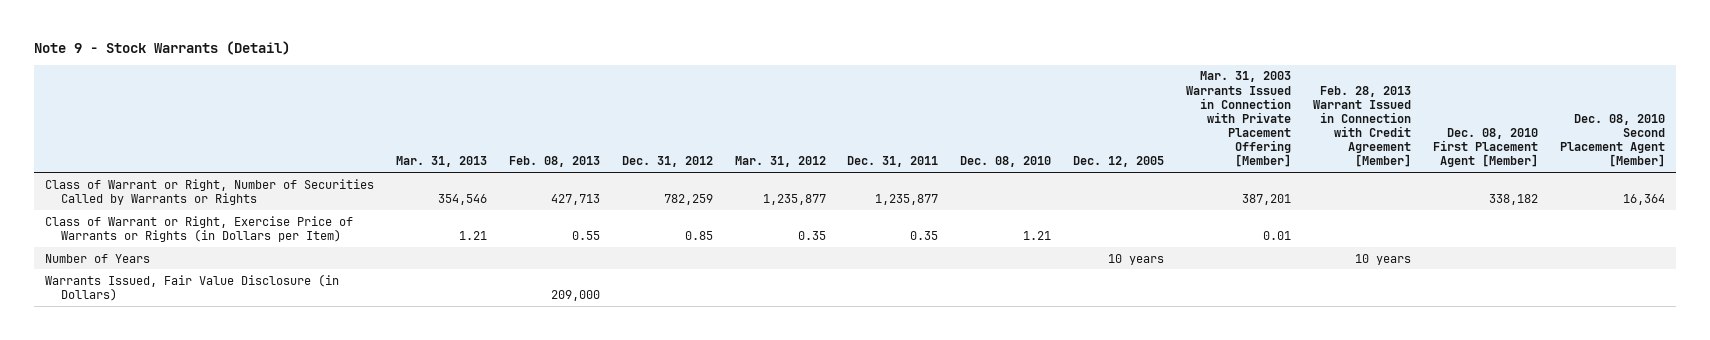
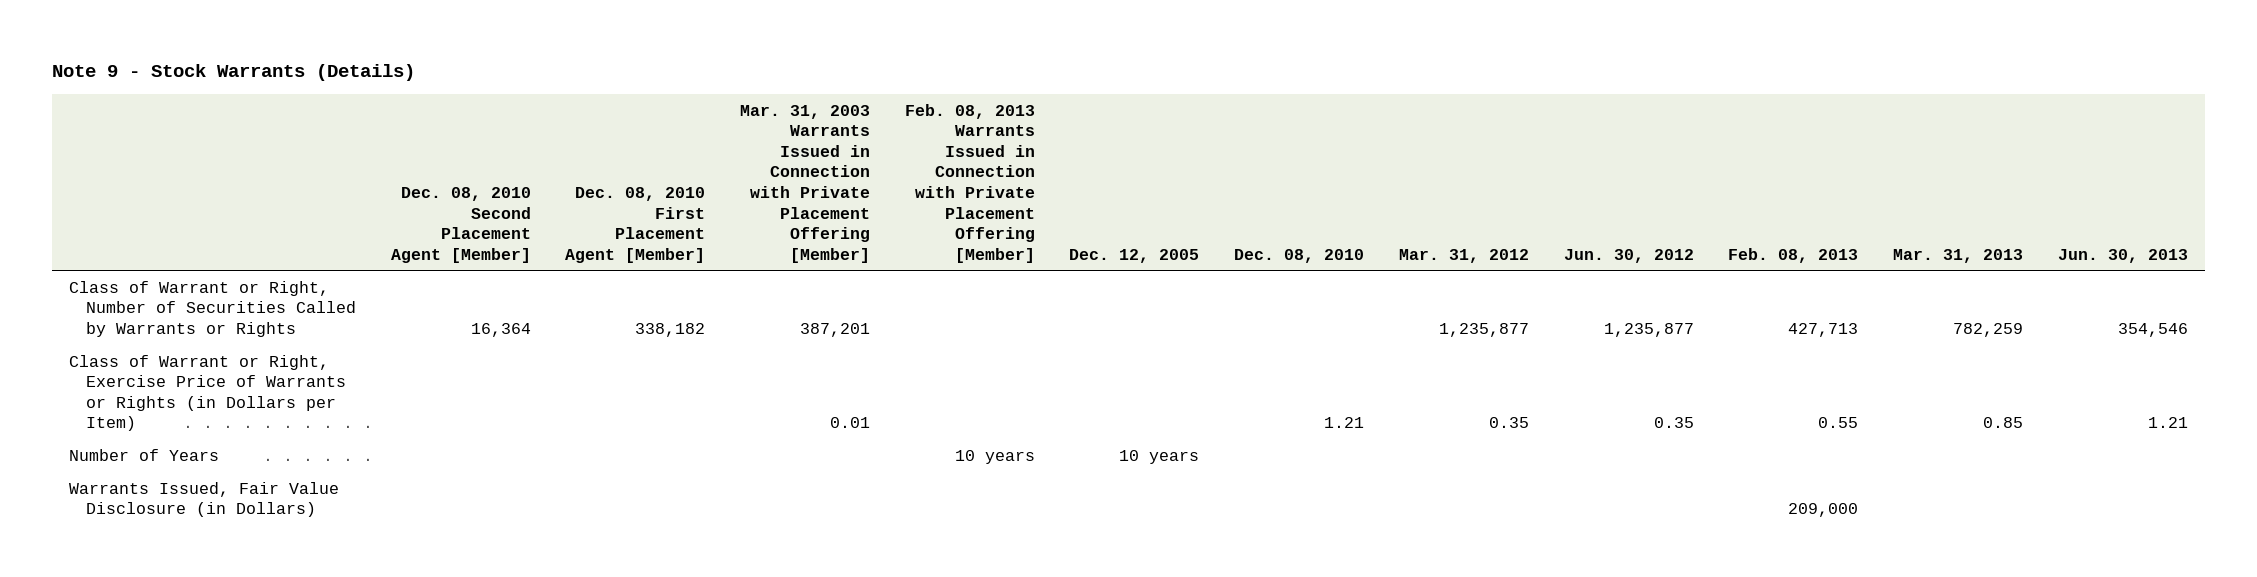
- Note 9 - Stock Warrants (Detail)
+ Note 9 - Stock Warrants (Details)
- | Mar. 31, 2013 | Feb. 08, 2013 | Dec. 31, 2012 | Mar. 31, 2012 | Dec. 31, 2011 | Dec. 08, 2010 | Dec. 12, 2005 | Mar. 31, 2003 Warrants Issued in Connection with Private Placement Offering [Member] | Feb. 28, 2013 Warrant Issued in Connection with Credit Agreement [Member] | Dec. 08, 2010 First Placement Agent [Member] | Dec. 08, 2010 Second Placement Agent [Member]
+ | Dec. 08, 2010 Second Placement Agent [Member] | Dec. 08, 2010 First Placement Agent [Member] | Mar. 31, 2003 Warrants Issued in Connection with Private Placement Offering [Member] | Feb. 08, 2013 Warrants Issued in Connection with Private Placement Offering [Member] | Dec. 12, 2005 | Dec. 08, 2010 | Mar. 31, 2012 | Jun. 30, 2012 | Feb. 08, 2013 | Mar. 31, 2013 | Jun. 30, 2013
- Class of Warrant or Right, Number of Securities Called by Warrants or Rights | 354,546 | 427,713 | 782,259 | 1,235,877 | 1,235,877 | | | 387,201 | | 338,182 | 16,364
- Class of Warrant or Right, Exercise Price of Warrants or Rights (in Dollars per Item) | 1.21 | 0.55 | 0.85 | 0.35 | 0.35 | 1.21 | | 0.01 | | |
+ Class of Warrant or Right, Number of Securities Called by Warrants or Rights | 16,364 | 338,182 | 387,201 | | | | 1,235,877 | 1,235,877 | 427,713 | 782,259 | 354,546
+ Class of Warrant or Right, Exercise Price of Warrants or Rights (in Dollars per Item) | | | 0.01 | | | 1.21 | 0.35 | 0.35 | 0.55 | 0.85 | 1.21

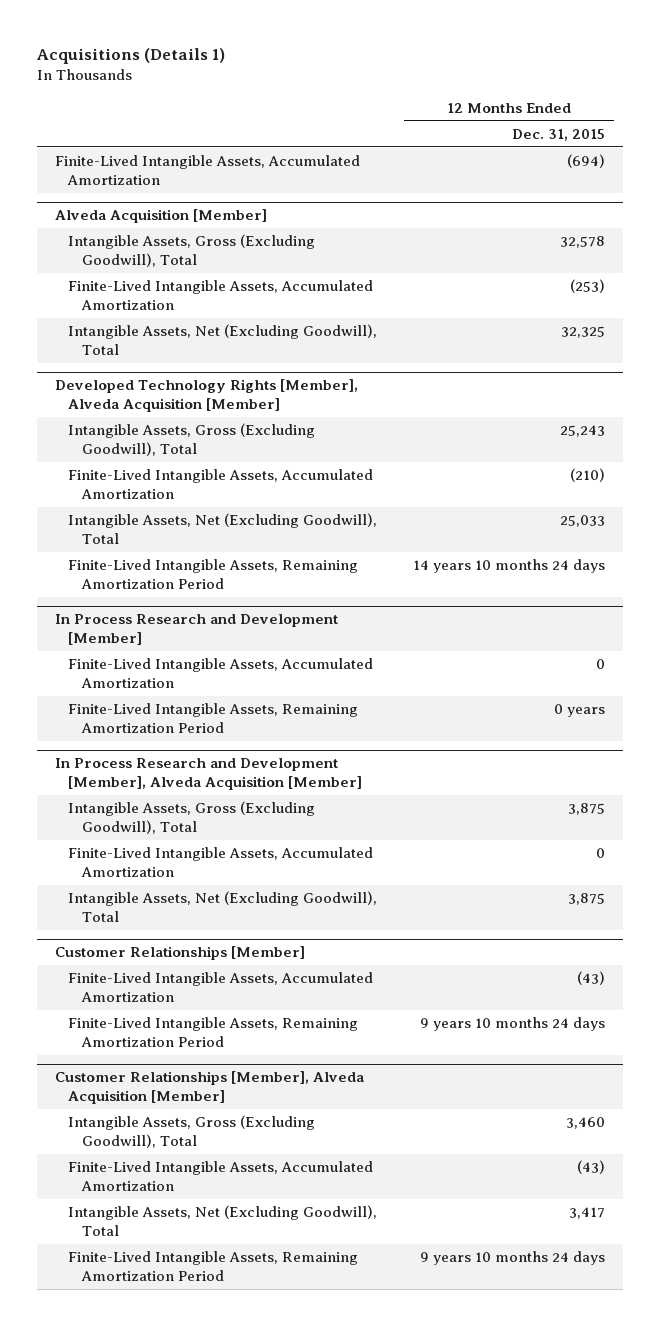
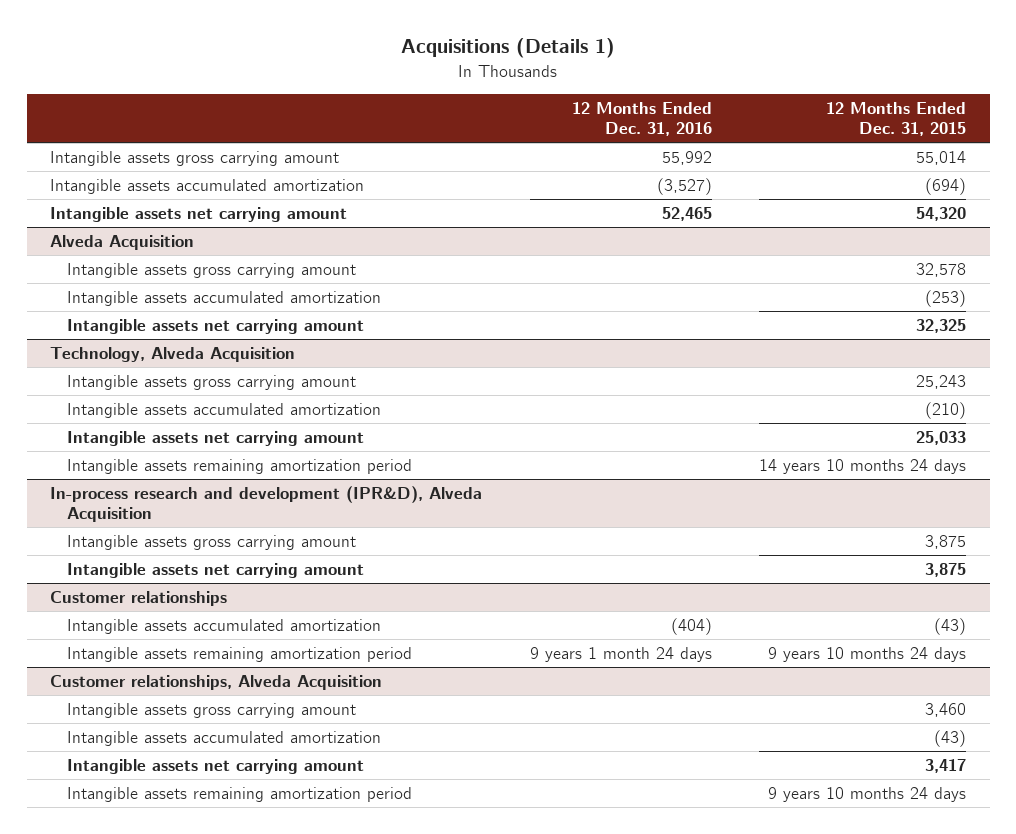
- | 12 Months Ended Dec. 31, 2015
+ | 12 Months Ended Dec. 31, 2016 | 12 Months Ended Dec. 31, 2015
- Finite-Lived Intangible Assets, Accumulated Amortization | (694)
- Alveda Acquisition [Member]
- Intangible Assets, Gross (Excluding Goodwill), Total | 32,578
- Finite-Lived Intangible Assets, Accumulated Amortization | (253)
- Intangible Assets, Net (Excluding Goodwill), Total | 32,325
- Developed Technology Rights [Member], Alveda Acquisition [Member]
- Intangible Assets, Gross (Excluding Goodwill), Total | 25,243
- Finite-Lived Intangible Assets, Accumulated Amortization | (210)
- Intangible Assets, Net (Excluding Goodwill), Total | 25,033
- Finite-Lived Intangible Assets, Remaining Amortization Period | 14 years 10 months 24 days
- In Process Research and Development [Member]
- Finite-Lived Intangible Assets, Accumulated Amortization | 0
- Finite-Lived Intangible Assets, Remaining Amortization Period | 0 years
- In Process Research and Development [Member], Alveda Acquisition [Member]
- Intangible Assets, Gross (Excluding Goodwill), Total | 3,875
- Finite-Lived Intangible Assets, Accumulated Amortization | 0
- Intangible Assets, Net (Excluding Goodwill), Total | 3,875
- Customer Relationships [Member]
- Finite-Lived Intangible Assets, Accumulated Amortization | (43)
- Finite-Lived Intangible Assets, Remaining Amortization Period | 9 years 10 months 24 days
- Customer Relationships [Member], Alveda Acquisition [Member]
- Intangible Assets, Gross (Excluding Goodwill), Total | 3,460
- Finite-Lived Intangible Assets, Accumulated Amortization | (43)
- Intangible Assets, Net (Excluding Goodwill), Total | 3,417
- Finite-Lived Intangible Assets, Remaining Amortization Period | 9 years 10 months 24 days
+ Intangible assets gross carrying amount | 55,992 | 55,014
+ Intangible assets accumulated amortization | (3,527) | (694)
+ Intangible assets net carrying amount | 52,465 | 54,320
+ Alveda Acquisition
+ Intangible assets gross carrying amount | | 32,578
+ Intangible assets accumulated amortization | | (253)
+ Intangible assets net carrying amount | | 32,325
+ Technology, Alveda Acquisition
+ Intangible assets gross carrying amount | | 25,243
+ Intangible assets accumulated amortization | | (210)
+ Intangible assets net carrying amount | | 25,033
+ Intangible assets remaining amortization period | | 14 years 10 months 24 days
+ In-process research and development (IPR&D), Alveda Acquisition
+ Intangible assets gross carrying amount | | 3,875
+ Intangible assets net carrying amount | | 3,875
+ Customer relationships
+ Intangible assets accumulated amortization | (404) | (43)
+ Intangible assets remaining amortization period | 9 years 1 month 24 days | 9 years 10 months 24 days
+ Customer relationships, Alveda Acquisition
+ Intangible assets gross carrying amount | | 3,460
+ Intangible assets accumulated amortization | | (43)
+ Intangible assets net carrying amount | | 3,417
+ Intangible assets remaining amortization period | | 9 years 10 months 24 days

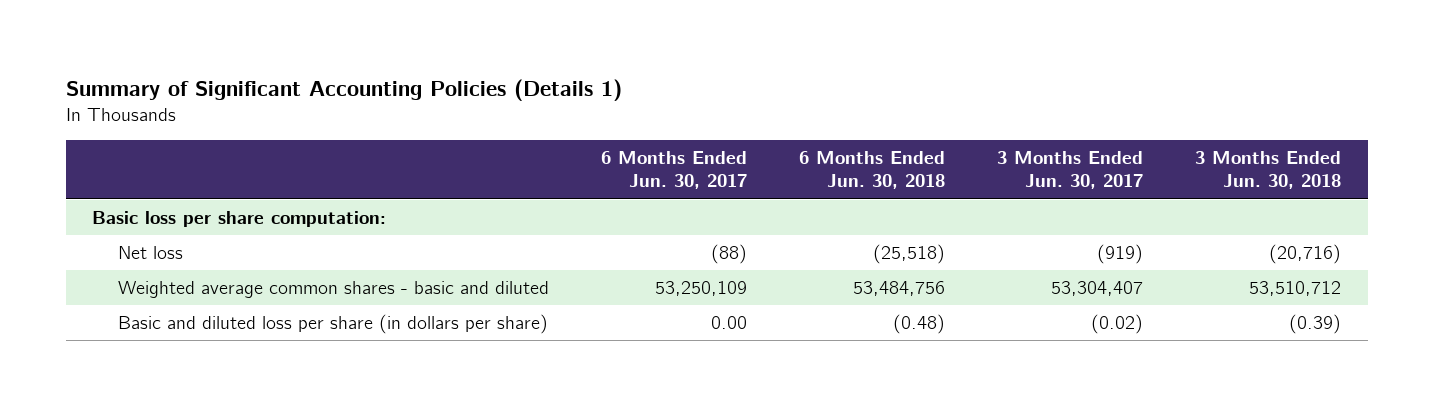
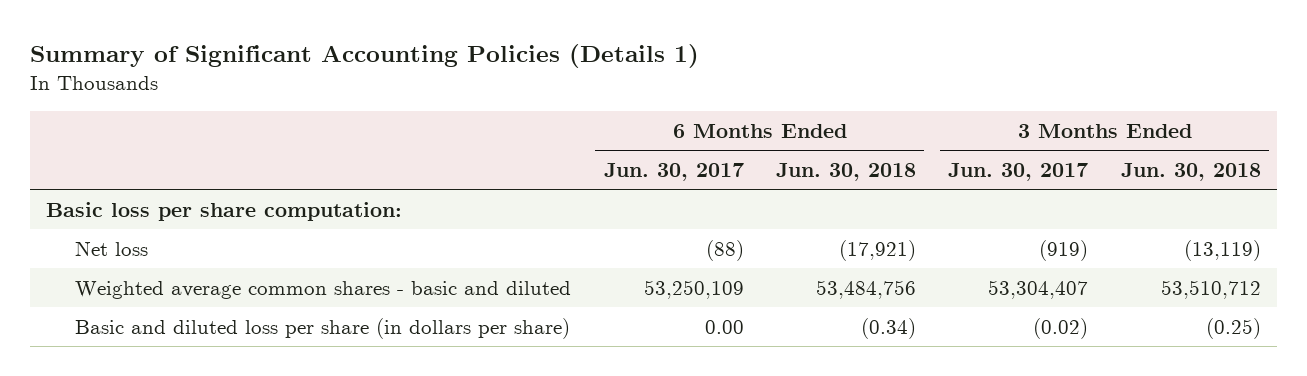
- Net loss | (88) | (25,518) | (919) | (20,716)
+ Net loss | (88) | (17,921) | (919) | (13,119)
- Basic and diluted loss per share (in dollars per share) | 0.00 | (0.48) | (0.02) | (0.39)
+ Basic and diluted loss per share (in dollars per share) | 0.00 | (0.34) | (0.02) | (0.25)

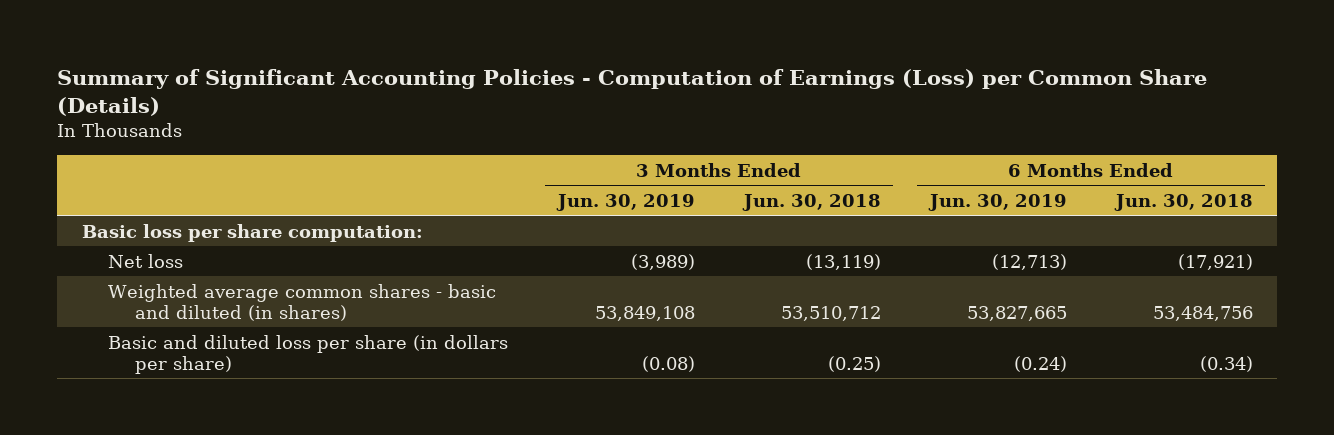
- Summary of Significant Accounting Policies (Details 1)
+ Summary of Significant Accounting Policies - Computation of Earnings (Loss) per Common Share (Details)
- | 6 Months Ended Jun. 30, 2017 | 6 Months Ended Jun. 30, 2018 | 3 Months Ended Jun. 30, 2017 | 3 Months Ended Jun. 30, 2018
+ | 3 Months Ended Jun. 30, 2019 | 3 Months Ended Jun. 30, 2018 | 6 Months Ended Jun. 30, 2019 | 6 Months Ended Jun. 30, 2018
- Weighted average common shares - basic and diluted | 53,250,109 | 53,484,756 | 53,304,407 | 53,510,712
+ Weighted average common shares - basic and diluted (in shares) | 53,849,108 | 53,510,712 | 53,827,665 | 53,484,756

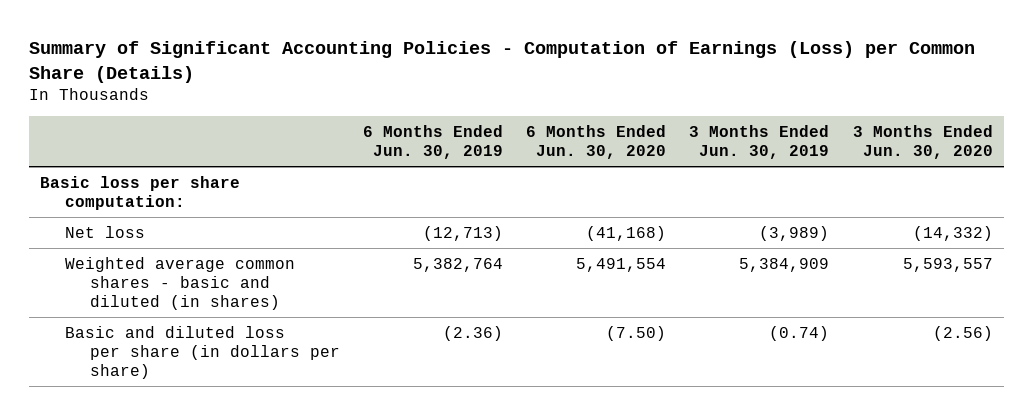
- | 3 Months Ended Jun. 30, 2019 | 3 Months Ended Jun. 30, 2018 | 6 Months Ended Jun. 30, 2019 | 6 Months Ended Jun. 30, 2018
+ | 6 Months Ended Jun. 30, 2019 | 6 Months Ended Jun. 30, 2020 | 3 Months Ended Jun. 30, 2019 | 3 Months Ended Jun. 30, 2020
- Weighted average common shares - basic and diluted (in shares) | 53,849,108 | 53,510,712 | 53,827,665 | 53,484,756
- Basic and diluted loss per share (in dollars per share) | (0.08) | (0.25) | (0.24) | (0.34)
+ Weighted average common shares - basic and diluted (in shares) | 5,382,764 | 5,491,554 | 5,384,909 | 5,593,557
+ Basic and diluted loss per share (in dollars per share) | (2.36) | (7.50) | (0.74) | (2.56)

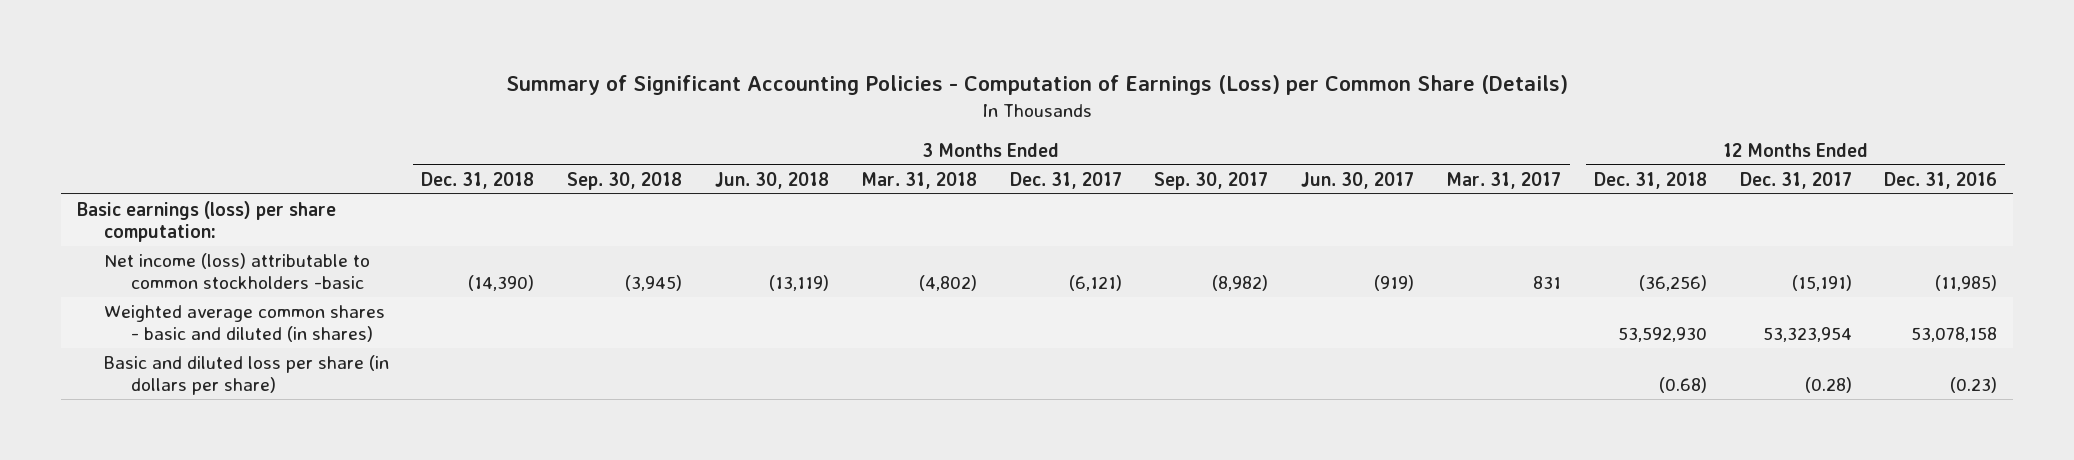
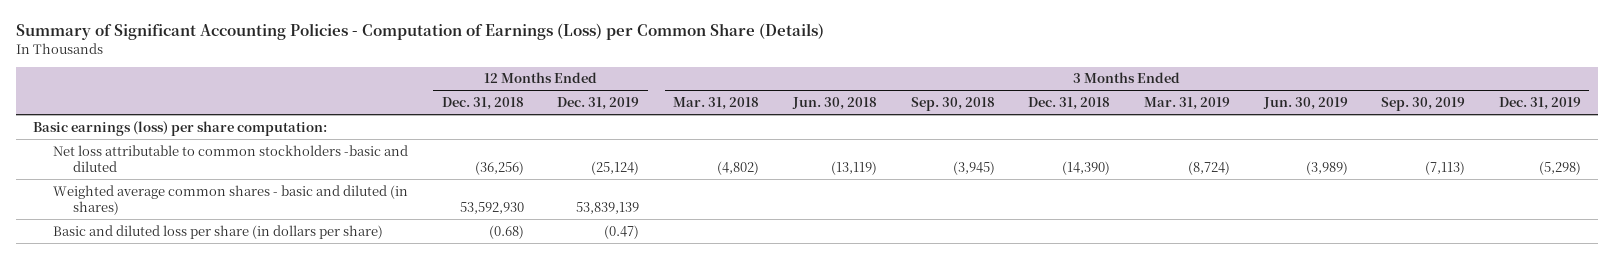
- | 3 Months Ended Dec. 31, 2018 | 3 Months Ended Sep. 30, 2018 | 3 Months Ended Jun. 30, 2018 | 3 Months Ended Mar. 31, 2018 | 3 Months Ended Dec. 31, 2017 | 3 Months Ended Sep. 30, 2017 | 3 Months Ended Jun. 30, 2017 | 3 Months Ended Mar. 31, 2017 | 12 Months Ended Dec. 31, 2018 | 12 Months Ended Dec. 31, 2017 | 12 Months Ended Dec. 31, 2016
+ | 12 Months Ended Dec. 31, 2018 | 12 Months Ended Dec. 31, 2019 | 3 Months Ended Mar. 31, 2018 | 3 Months Ended Jun. 30, 2018 | 3 Months Ended Sep. 30, 2018 | 3 Months Ended Dec. 31, 2018 | 3 Months Ended Mar. 31, 2019 | 3 Months Ended Jun. 30, 2019 | 3 Months Ended Sep. 30, 2019 | 3 Months Ended Dec. 31, 2019
- Net income (loss) attributable to common stockholders -basic | (14,390) | (3,945) | (13,119) | (4,802) | (6,121) | (8,982) | (919) | 831 | (36,256) | (15,191) | (11,985)
+ Net loss attributable to common stockholders -basic and diluted | (36,256) | (25,124) | (4,802) | (13,119) | (3,945) | (14,390) | (8,724) | (3,989) | (7,113) | (5,298)

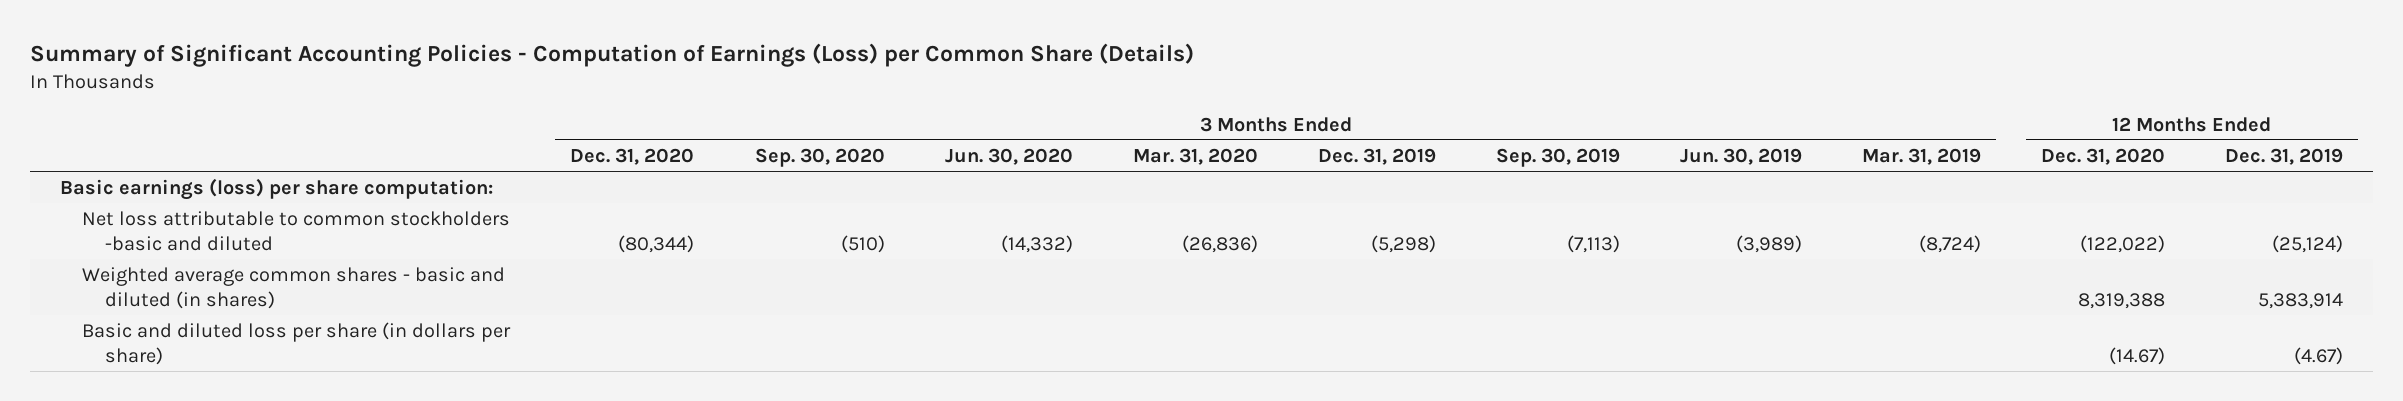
- | 12 Months Ended Dec. 31, 2018 | 12 Months Ended Dec. 31, 2019 | 3 Months Ended Mar. 31, 2018 | 3 Months Ended Jun. 30, 2018 | 3 Months Ended Sep. 30, 2018 | 3 Months Ended Dec. 31, 2018 | 3 Months Ended Mar. 31, 2019 | 3 Months Ended Jun. 30, 2019 | 3 Months Ended Sep. 30, 2019 | 3 Months Ended Dec. 31, 2019
+ | 3 Months Ended Dec. 31, 2020 | 3 Months Ended Sep. 30, 2020 | 3 Months Ended Jun. 30, 2020 | 3 Months Ended Mar. 31, 2020 | 3 Months Ended Dec. 31, 2019 | 3 Months Ended Sep. 30, 2019 | 3 Months Ended Jun. 30, 2019 | 3 Months Ended Mar. 31, 2019 | 12 Months Ended Dec. 31, 2020 | 12 Months Ended Dec. 31, 2019
- Weighted average common shares - basic and diluted (in shares) | 53,592,930 | 53,839,139 | | | | | | | |
- Basic and diluted loss per share (in dollars per share) | (0.68) | (0.47) | | | | | | | |
+ Weighted average common shares - basic and diluted (in shares) | | | | | | | | | 8,319,388 | 5,383,914
+ Basic and diluted loss per share (in dollars per share) | | | | | | | | | (14.67) | (4.67)

